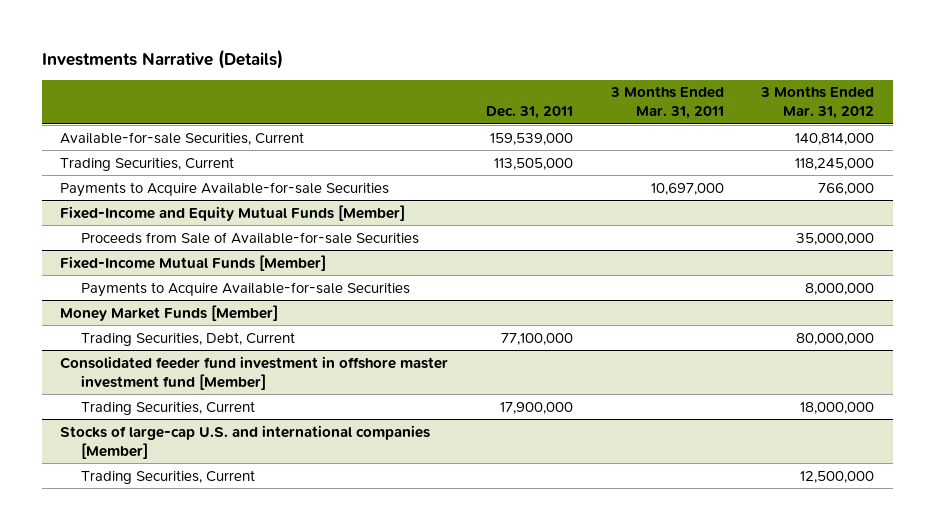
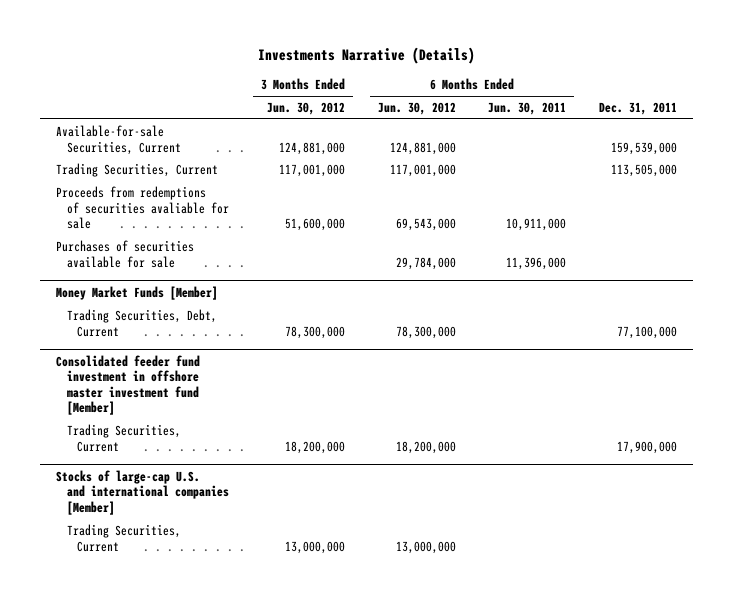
- | Dec. 31, 2011 | 3 Months Ended Mar. 31, 2011 | 3 Months Ended Mar. 31, 2012
+ | 3 Months Ended Jun. 30, 2012 | 6 Months Ended Jun. 30, 2012 | 6 Months Ended Jun. 30, 2011 | Dec. 31, 2011
- Payments to Acquire Available-for-sale Securities | | 10,697,000 | 766,000
- Fixed-Income and Equity Mutual Funds [Member]
- Proceeds from Sale of Available-for-sale Securities | | | 35,000,000
- Fixed-Income Mutual Funds [Member]
- Payments to Acquire Available-for-sale Securities | | | 8,000,000
+ Proceeds from redemptions of securities avaliable for sale | 51,600,000 | 69,543,000 | 10,911,000 |
+ Purchases of securities available for sale | | 29,784,000 | 11,396,000 |

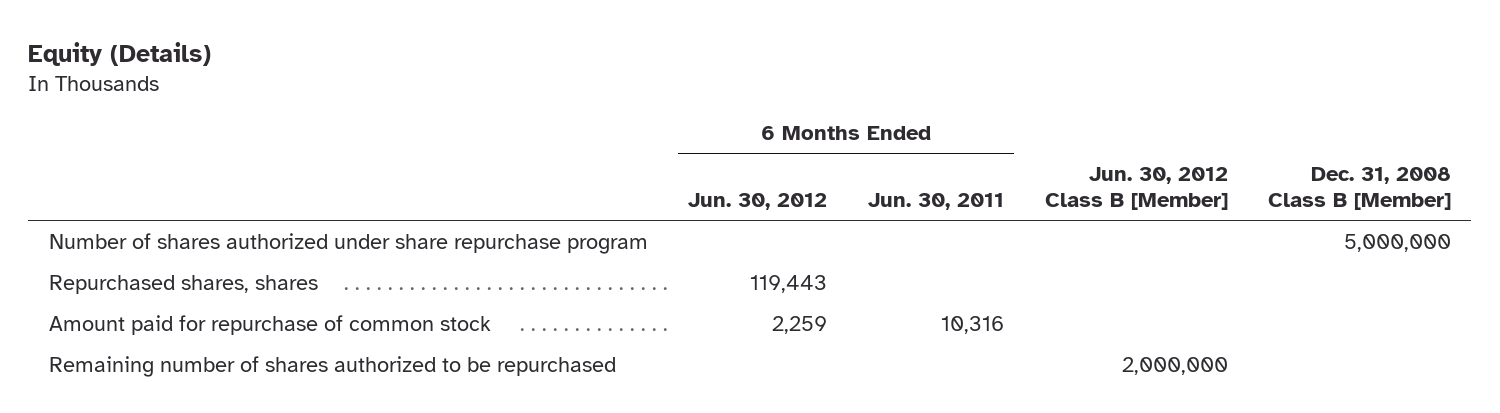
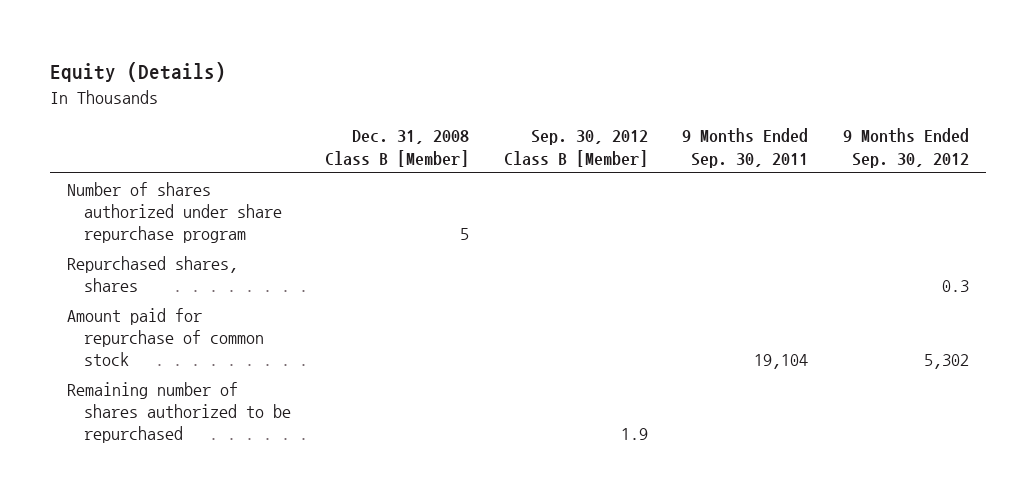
- | 6 Months Ended Jun. 30, 2012 | 6 Months Ended Jun. 30, 2011 | Jun. 30, 2012 Class B [Member] | Dec. 31, 2008 Class B [Member]
+ | Dec. 31, 2008 Class B [Member] | Sep. 30, 2012 Class B [Member] | 9 Months Ended Sep. 30, 2011 | 9 Months Ended Sep. 30, 2012
- Number of shares authorized under share repurchase program | | | | 5,000,000
+ Number of shares authorized under share repurchase program | 5 | | |

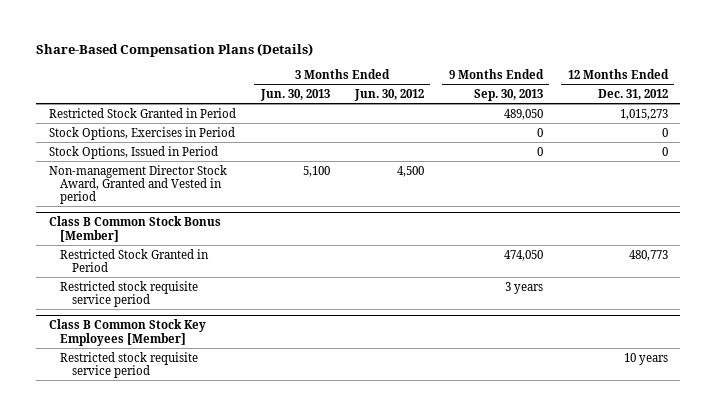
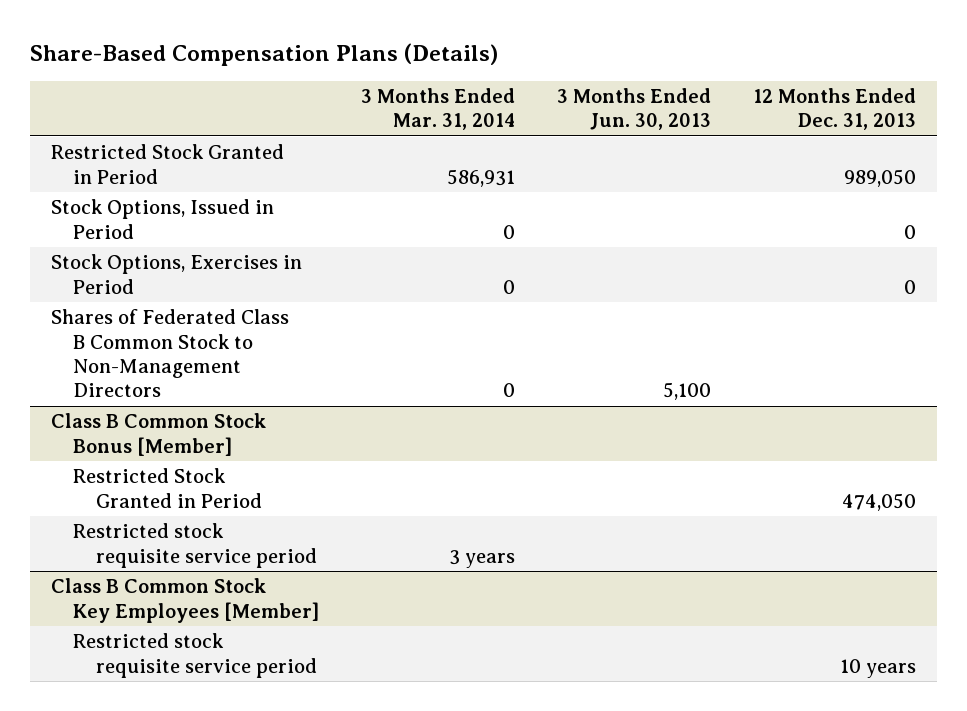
- | 3 Months Ended Jun. 30, 2013 | 3 Months Ended Jun. 30, 2012 | 9 Months Ended Sep. 30, 2013 | 12 Months Ended Dec. 31, 2012
+ | 3 Months Ended Mar. 31, 2014 | 3 Months Ended Jun. 30, 2013 | 12 Months Ended Dec. 31, 2013
- Non-management Director Stock Award, Granted and Vested in period | 5,100 | 4,500 | |
moved down: Stock Options, Exercises in Period | 0 | | 0
+ Shares of Federated Class B Common Stock to Non-Management Directors | 0 | 5,100 |

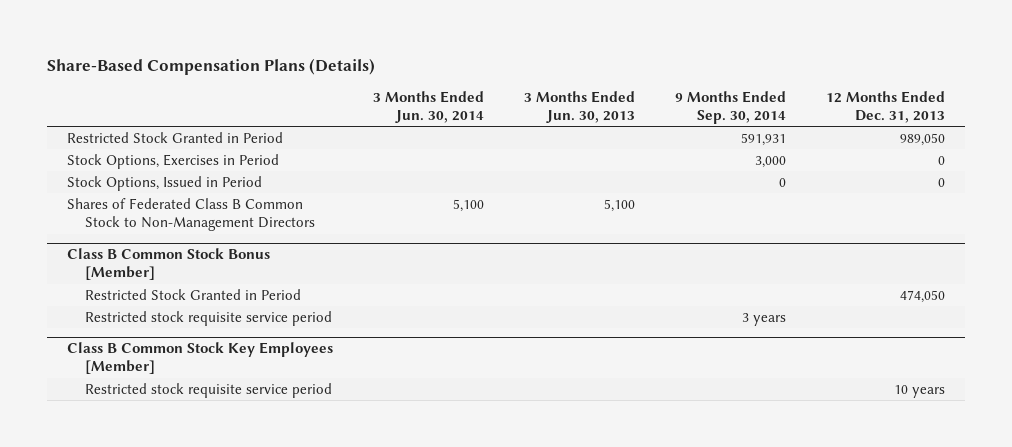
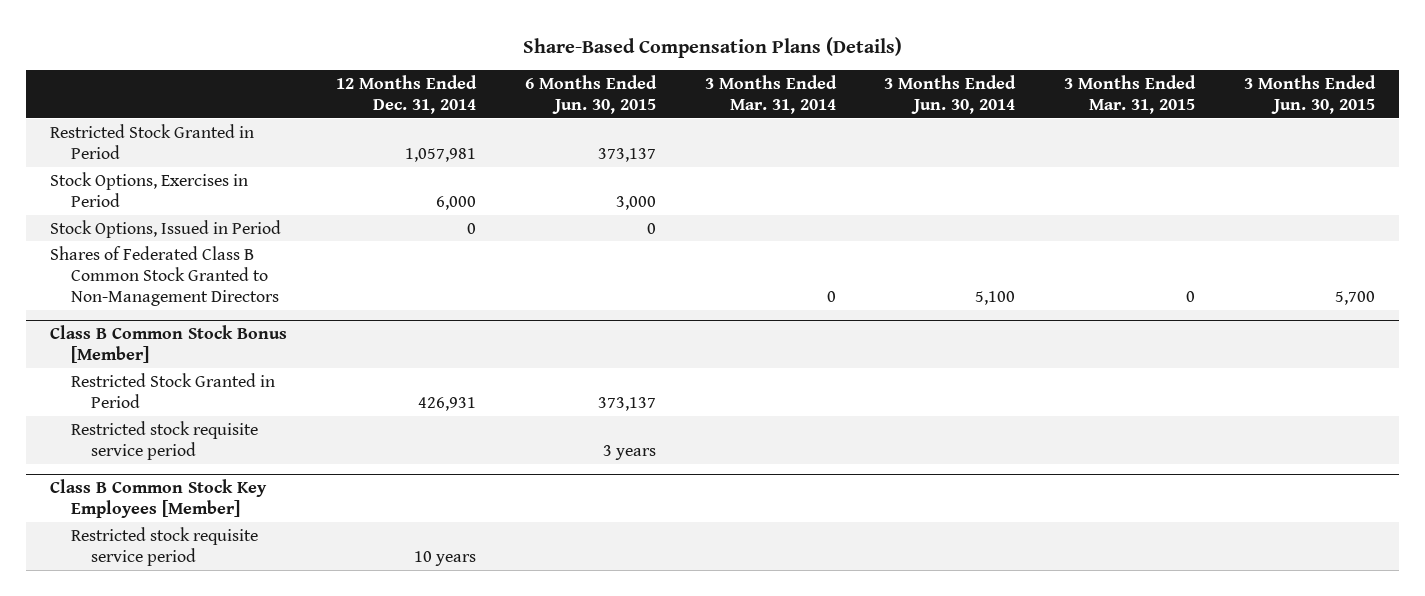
- | 3 Months Ended Jun. 30, 2014 | 3 Months Ended Jun. 30, 2013 | 9 Months Ended Sep. 30, 2014 | 12 Months Ended Dec. 31, 2013
+ | 12 Months Ended Dec. 31, 2014 | 6 Months Ended Jun. 30, 2015 | 3 Months Ended Mar. 31, 2014 | 3 Months Ended Jun. 30, 2014 | 3 Months Ended Mar. 31, 2015 | 3 Months Ended Jun. 30, 2015
- Shares of Federated Class B Common Stock to Non-Management Directors | 5,100 | 5,100 | |
+ Shares of Federated Class B Common Stock Granted to Non-Management Directors | | | 0 | 5,100 | 0 | 5,700

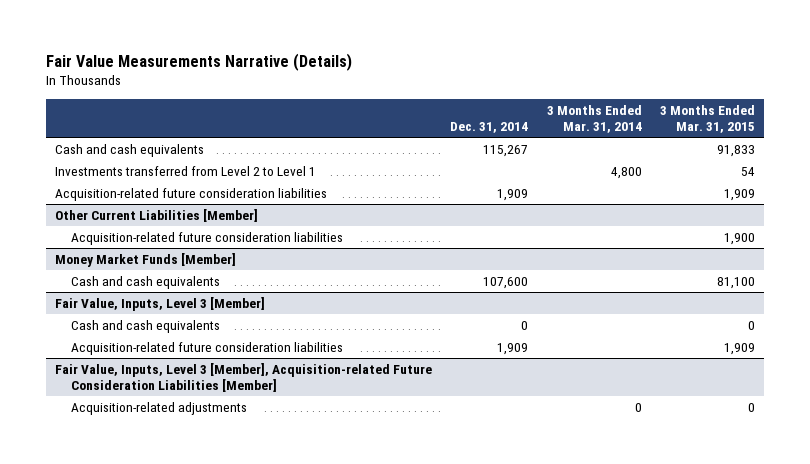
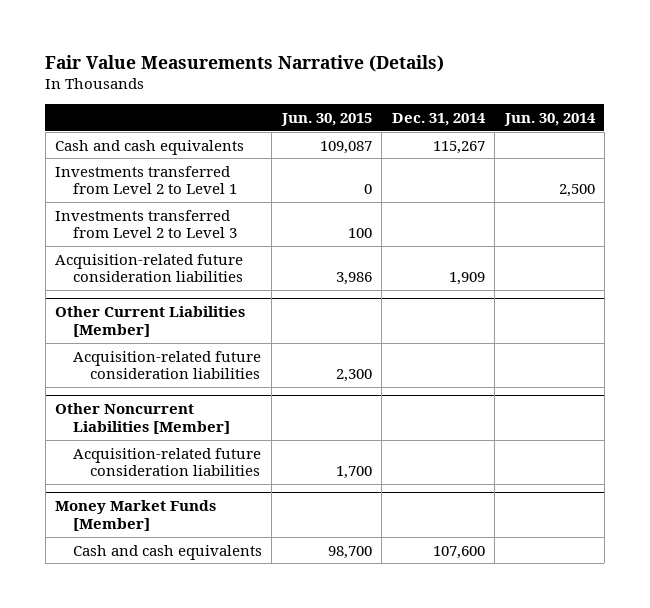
- | Dec. 31, 2014 | 3 Months Ended Mar. 31, 2014 | 3 Months Ended Mar. 31, 2015
+ | Jun. 30, 2015 | Dec. 31, 2014 | Jun. 30, 2014
+ Investments transferred from Level 2 to Level 3 | 100 | |
+ Other Noncurrent Liabilities [Member]
+ Acquisition-related future consideration liabilities | 1,700 | |
- Fair Value, Inputs, Level 3 [Member]
- Cash and cash equivalents | 0 | | 0
- Acquisition-related future consideration liabilities | 1,909 | | 1,909
- Fair Value, Inputs, Level 3 [Member], Acquisition-related Future Consideration Liabilities [Member]
- Acquisition-related adjustments | | 0 | 0

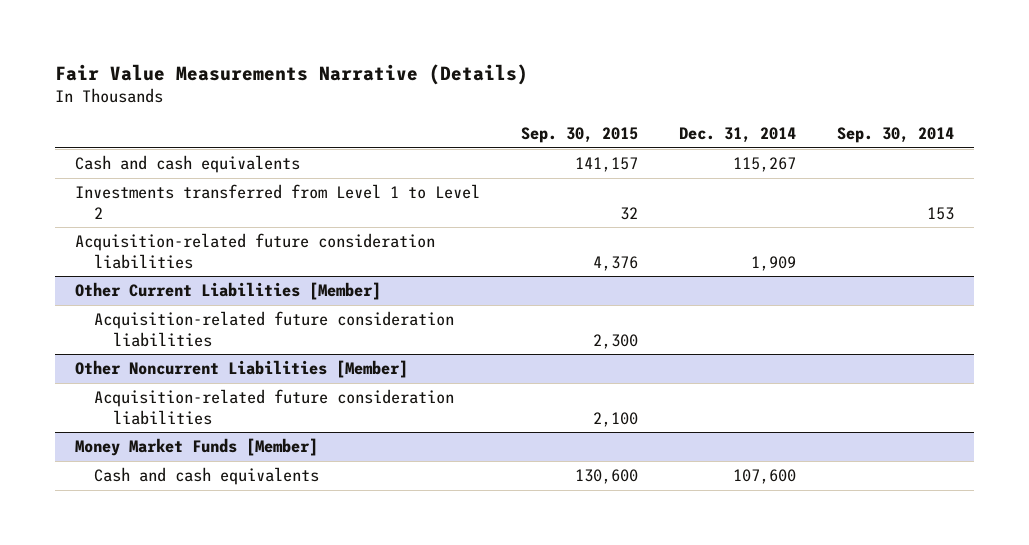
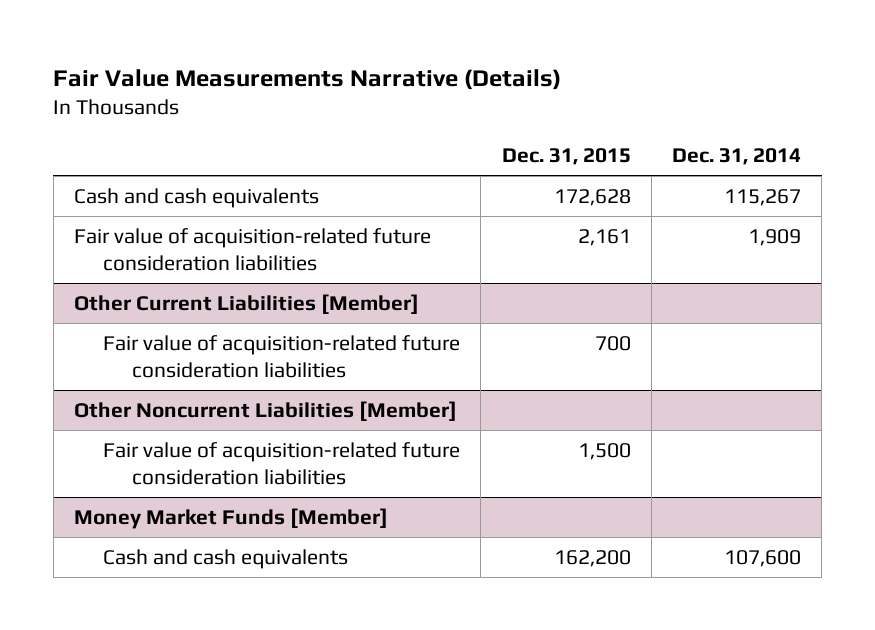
- | Sep. 30, 2015 | Dec. 31, 2014 | Sep. 30, 2014
+ | Dec. 31, 2015 | Dec. 31, 2014
- Investments transferred from Level 1 to Level 2 | 32 | | 153
- Acquisition-related future consideration liabilities | 4,376 | 1,909 |
+ Fair value of acquisition-related future consideration liabilities | 2,161 | 1,909
@ Other Current Liabilities [Member]
- Acquisition-related future consideration liabilities | 2,300 | |
+ Fair value of acquisition-related future consideration liabilities | 700 |
@ Other Noncurrent Liabilities [Member]
- Acquisition-related future consideration liabilities | 2,100 | |
+ Fair value of acquisition-related future consideration liabilities | 1,500 |

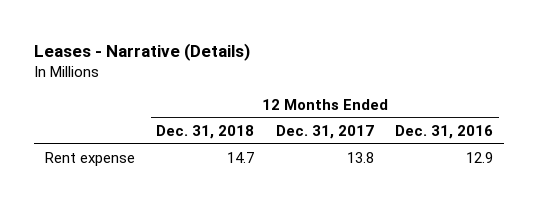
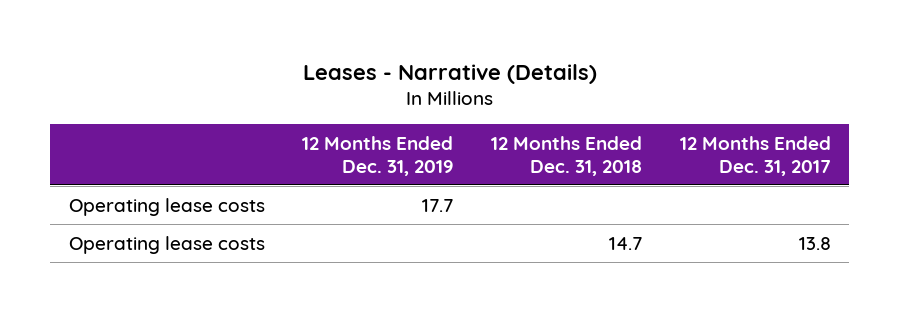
- | 12 Months Ended Dec. 31, 2018 | 12 Months Ended Dec. 31, 2017 | 12 Months Ended Dec. 31, 2016
+ | 12 Months Ended Dec. 31, 2019 | 12 Months Ended Dec. 31, 2018 | 12 Months Ended Dec. 31, 2017
- Rent expense | 14.7 | 13.8 | 12.9
+ Operating lease costs | 17.7 | |
+ Operating lease costs | | 14.7 | 13.8

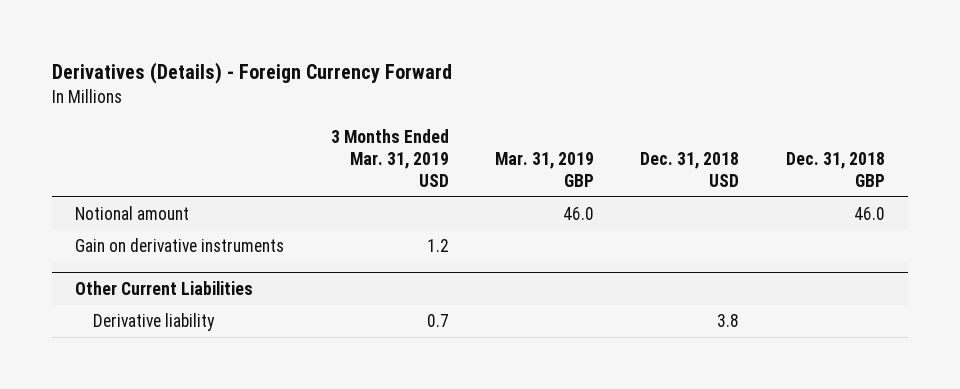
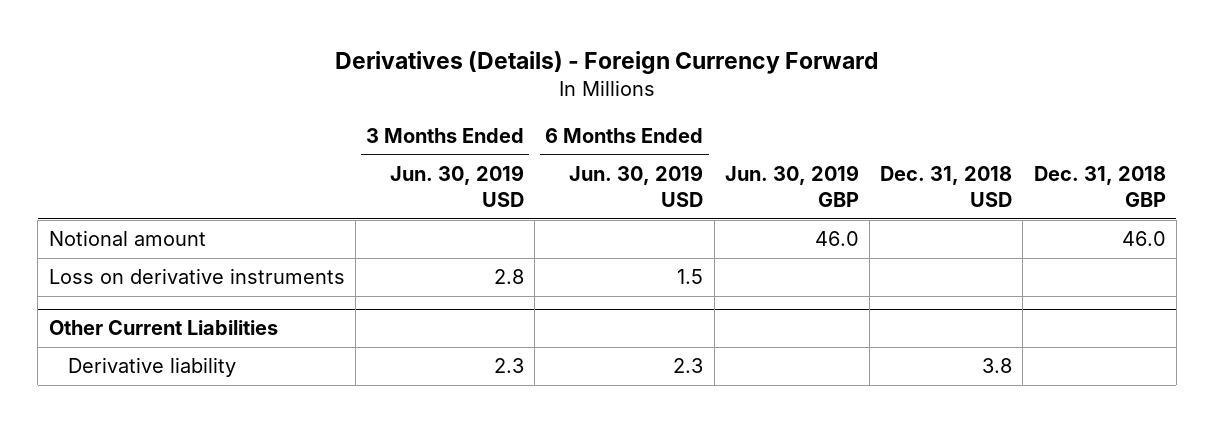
- | 3 Months Ended Mar. 31, 2019 USD | Mar. 31, 2019 GBP | Dec. 31, 2018 USD | Dec. 31, 2018 GBP
+ | 3 Months Ended Jun. 30, 2019 USD | 6 Months Ended Jun. 30, 2019 USD | Jun. 30, 2019 GBP | Dec. 31, 2018 USD | Dec. 31, 2018 GBP
- Gain on derivative instruments | 1.2 | | |
+ Loss on derivative instruments | 2.8 | 1.5 | | |

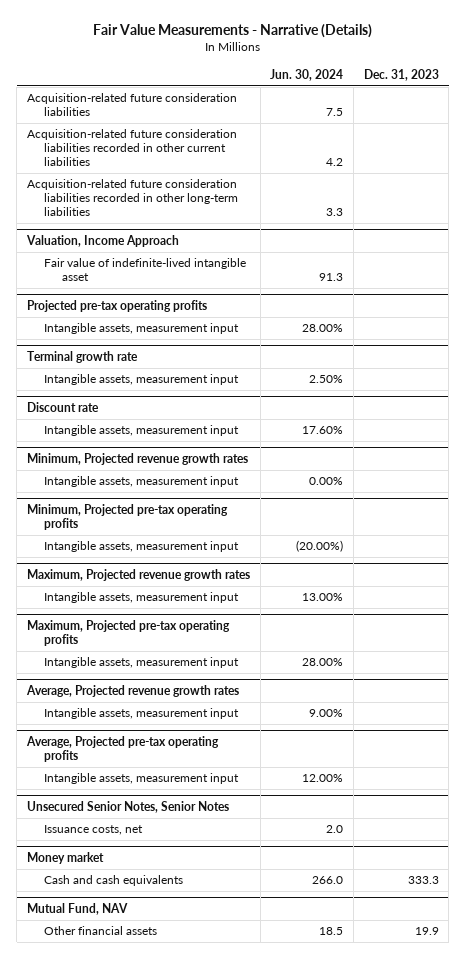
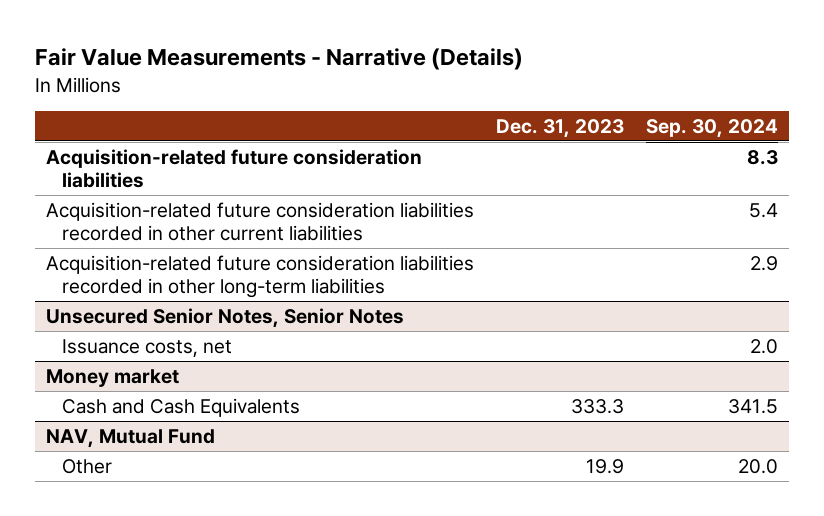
- | Jun. 30, 2024 | Dec. 31, 2023
+ | Dec. 31, 2023 | Sep. 30, 2024
- Valuation, Income Approach
- Fair value of indefinite-lived intangible asset | 91.3 |
- Projected pre-tax operating profits
- Intangible assets, measurement input | 28.00% |
- Terminal growth rate
- Intangible assets, measurement input | 2.50% |
- Discount rate
- Intangible assets, measurement input | 17.60% |
- Minimum, Projected revenue growth rates
- Intangible assets, measurement input | 0.00% |
- Minimum, Projected pre-tax operating profits
- Intangible assets, measurement input | (20.00%) |
- Maximum, Projected revenue growth rates
- Intangible assets, measurement input | 13.00% |
- Maximum, Projected pre-tax operating profits
- Intangible assets, measurement input | 28.00% |
- Average, Projected revenue growth rates
- Intangible assets, measurement input | 9.00% |
- Average, Projected pre-tax operating profits
- Intangible assets, measurement input | 12.00% |
@ Money market
- Cash and cash equivalents | 266.0 | 333.3
- Mutual Fund, NAV
- Other financial assets | 18.5 | 19.9
@ Money market
+ Cash and Cash Equivalents | 333.3 | 341.5
+ NAV, Mutual Fund
+ Other | 19.9 | 20.0

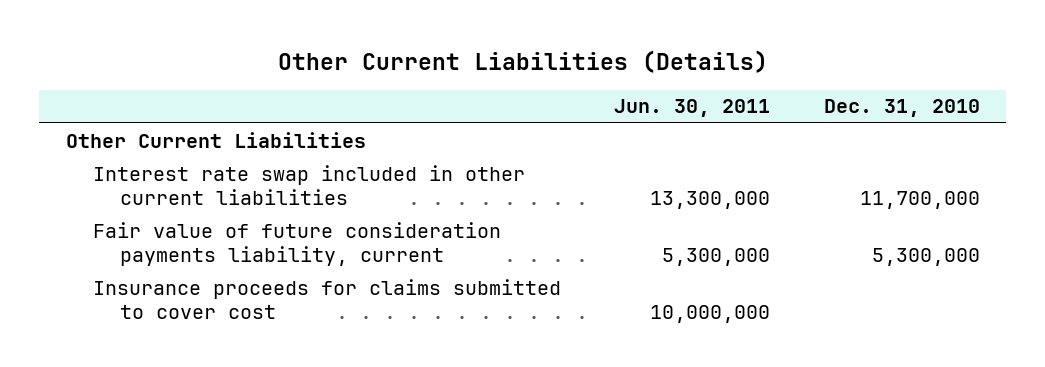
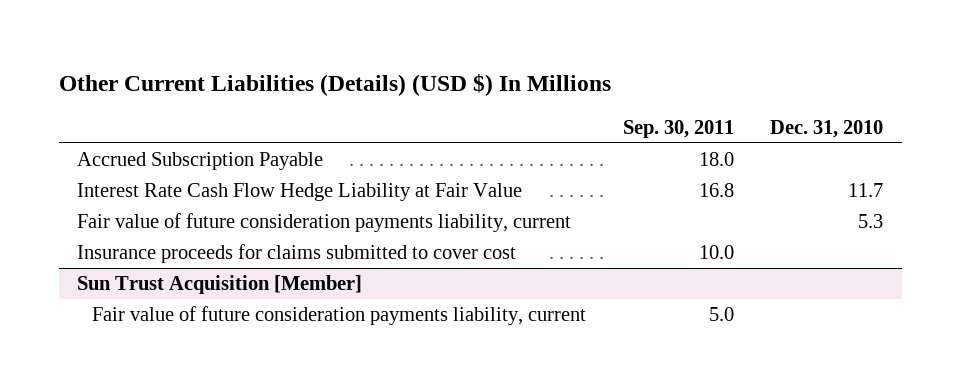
- Other Current Liabilities (Details)
+ Other Current Liabilities (Details) (USD $) In Millions
- | Jun. 30, 2011 | Dec. 31, 2010
+ | Sep. 30, 2011 | Dec. 31, 2010
- Other Current Liabilities
- Interest rate swap included in other current liabilities | 13,300,000 | 11,700,000
- Fair value of future consideration payments liability, current | 5,300,000 | 5,300,000
+ Accrued Subscription Payable | 18.0 |
+ Interest Rate Cash Flow Hedge Liability at Fair Value | 16.8 | 11.7
+ Fair value of future consideration payments liability, current | | 5.3
+ Sun Trust Acquisition [Member]
+ Fair value of future consideration payments liability, current | 5.0 |

